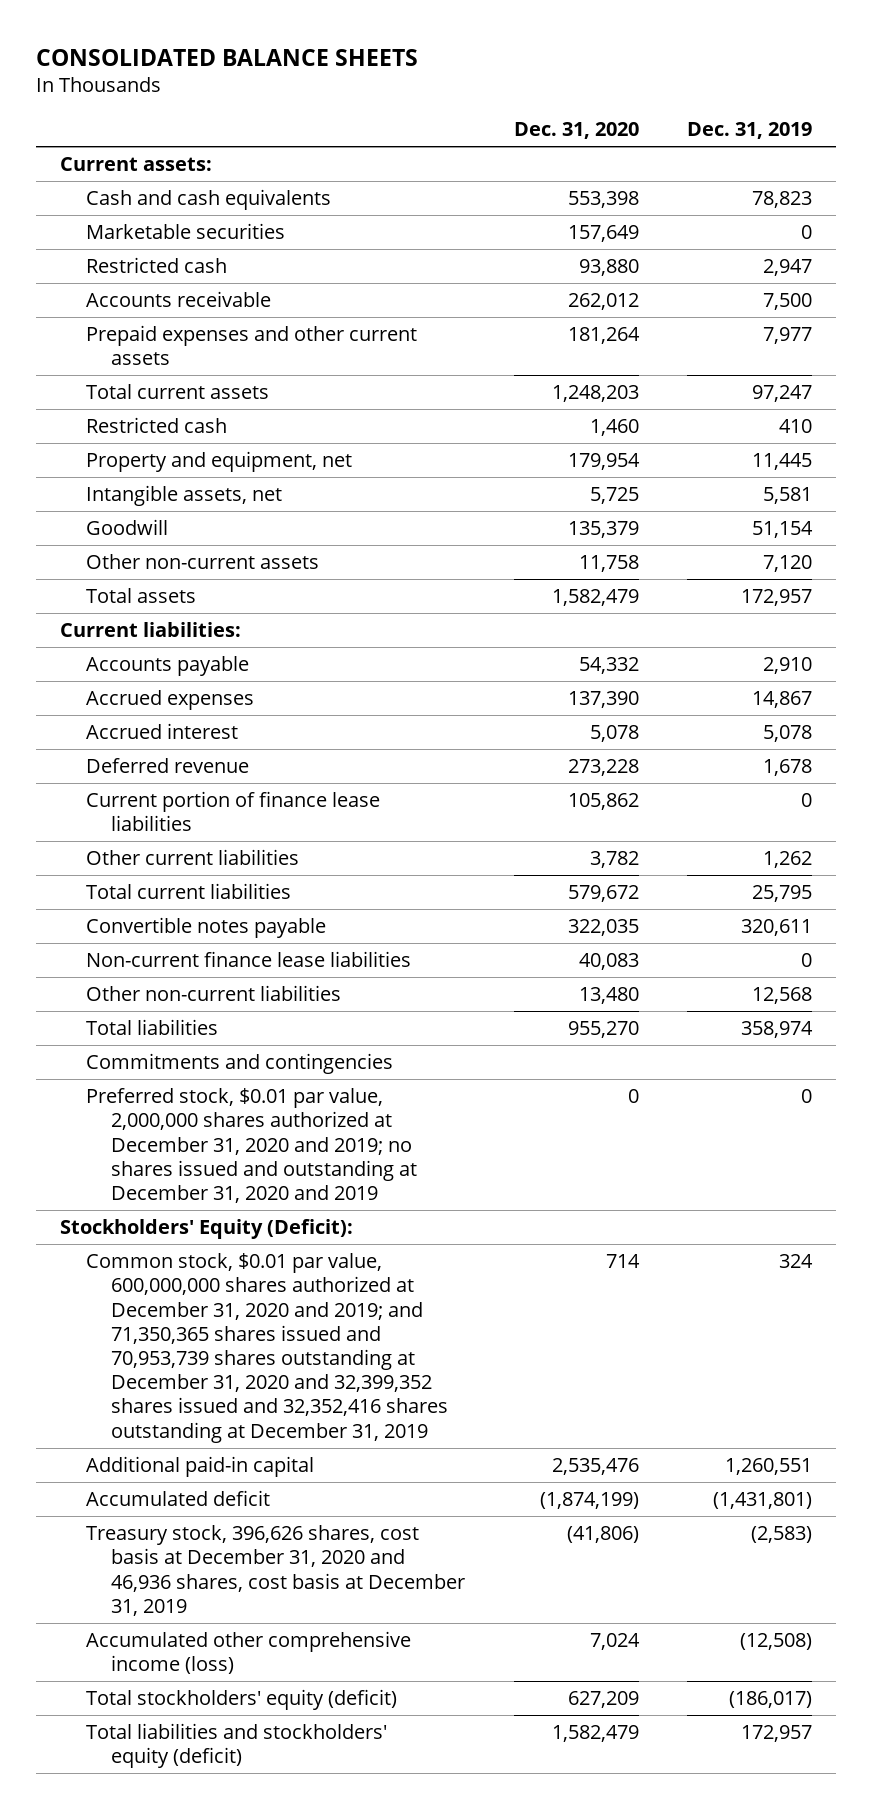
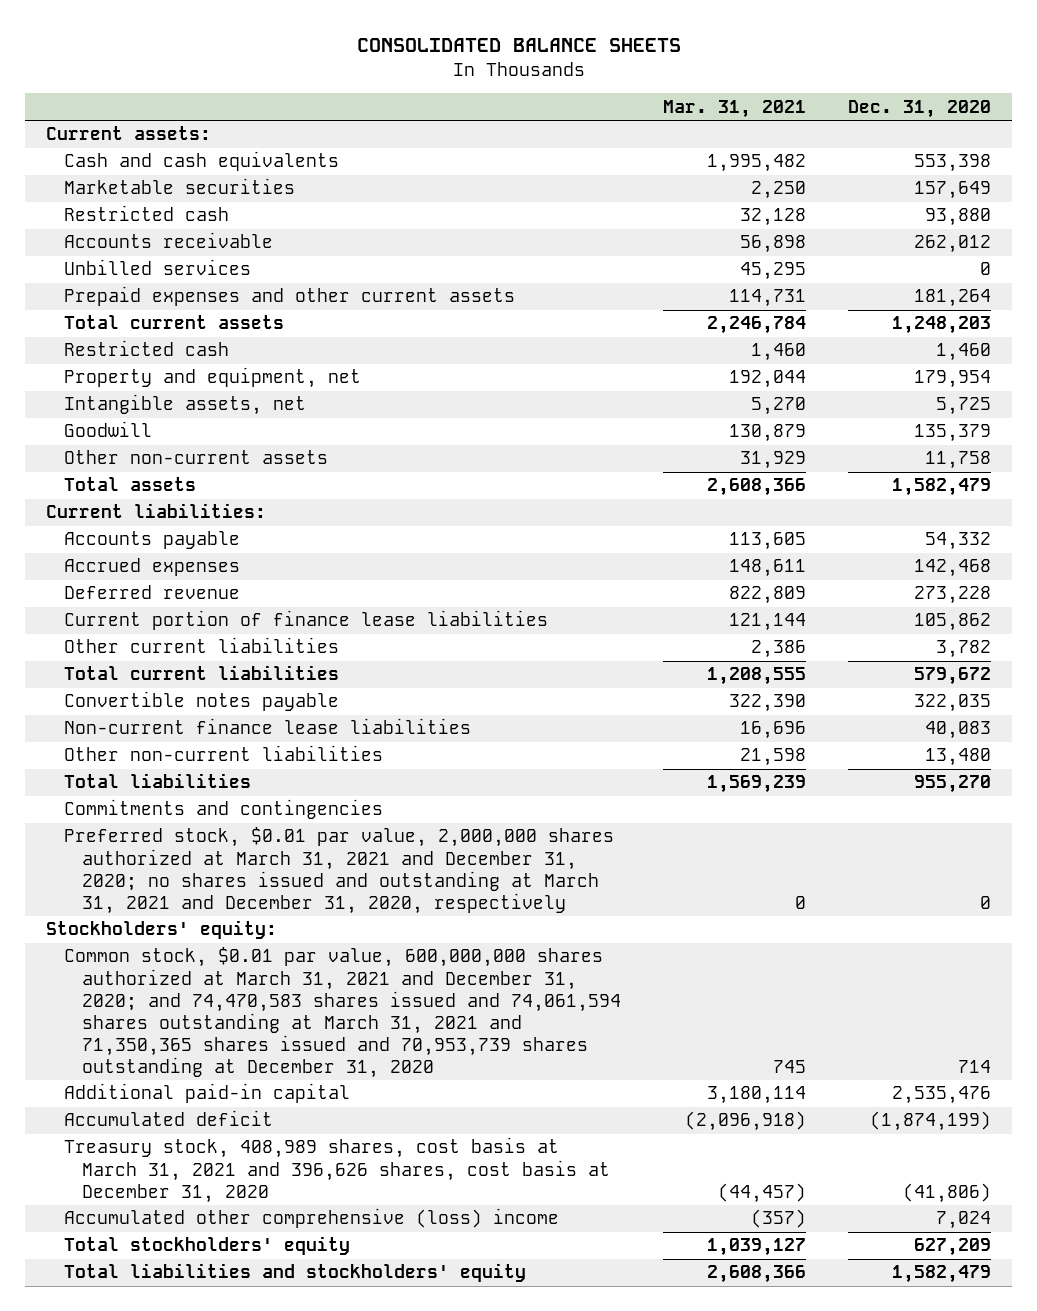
- | Dec. 31, 2020 | Dec. 31, 2019
+ | Mar. 31, 2021 | Dec. 31, 2020
+ Unbilled services | 45,295 | 0
- Accrued expenses | 137,390 | 14,867
- Accrued interest | 5,078 | 5,078
+ Accrued expenses | 148,611 | 142,468
- Preferred stock, $0.01 par value, 2,000,000 shares authorized at December 31, 2020 and 2019; no shares issued and outstanding at December 31, 2020 and 2019 | 0 | 0
- Stockholders' Equity (Deficit):
- Common stock, $0.01 par value, 600,000,000 shares authorized at December 31, 2020 and 2019; and 71,350,365 shares issued and 70,953,739 shares outstanding at December 31, 2020 and 32,399,352 shares issued and 32,352,416 shares outstanding at December 31, 2019 | 714 | 324
+ Preferred stock, $0.01 par value, 2,000,000 shares authorized at March 31, 2021 and December 31, 2020; no shares issued and outstanding at March 31, 2021 and December 31, 2020, respectively | 0 | 0
+ Stockholders' equity:
+ Common stock, $0.01 par value, 600,000,000 shares authorized at March 31, 2021 and December 31, 2020; and 74,470,583 shares issued and 74,061,594 shares outstanding at March 31, 2021 and 71,350,365 shares issued and 70,953,739 shares outstanding at December 31, 2020 | 745 | 714
- Treasury stock, 396,626 shares, cost basis at December 31, 2020 and 46,936 shares, cost basis at December 31, 2019 | (41,806) | (2,583)
- Accumulated other comprehensive income (loss) | 7,024 | (12,508)
- Total stockholders' equity (deficit) | 627,209 | (186,017)
- Total liabilities and stockholders' equity (deficit) | 1,582,479 | 172,957
+ Treasury stock, 408,989 shares, cost basis at March 31, 2021 and 396,626 shares, cost basis at December 31, 2020 | (44,457) | (41,806)
+ Accumulated other comprehensive (loss) income | (357) | 7,024
+ Total stockholders' equity | 1,039,127 | 627,209
+ Total liabilities and stockholders' equity | 2,608,366 | 1,582,479

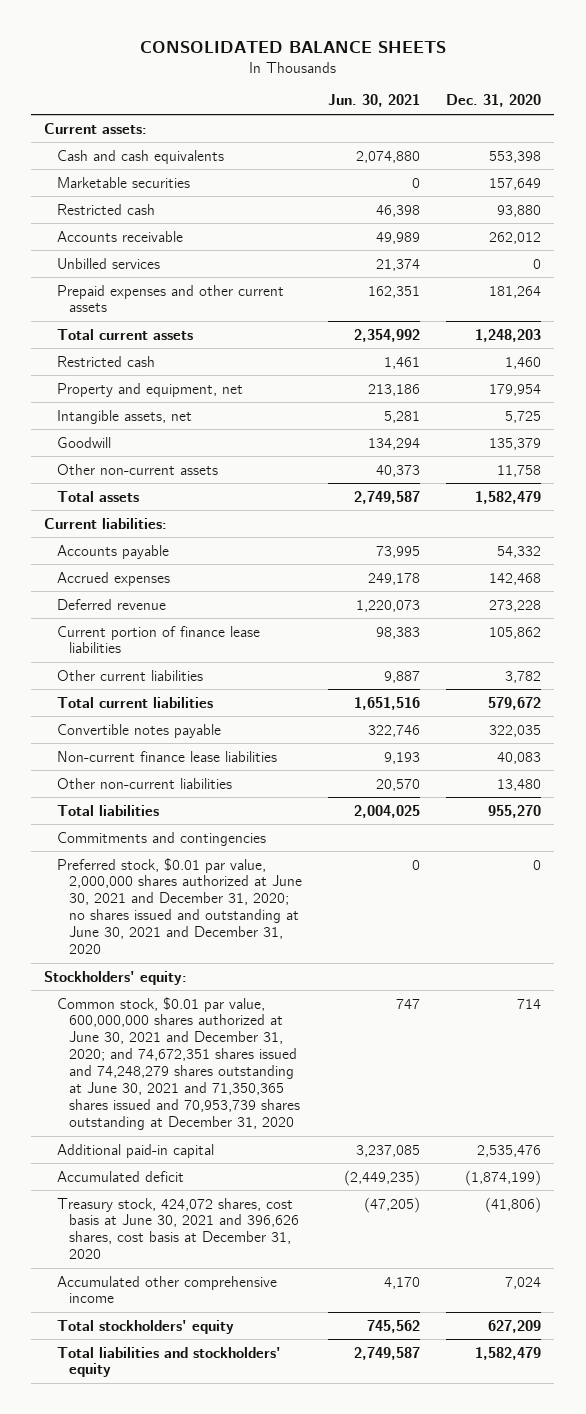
- | Mar. 31, 2021 | Dec. 31, 2020
+ | Jun. 30, 2021 | Dec. 31, 2020
- Preferred stock, $0.01 par value, 2,000,000 shares authorized at March 31, 2021 and December 31, 2020; no shares issued and outstanding at March 31, 2021 and December 31, 2020, respectively | 0 | 0
+ Preferred stock, $0.01 par value, 2,000,000 shares authorized at June 30, 2021 and December 31, 2020; no shares issued and outstanding at June 30, 2021 and December 31, 2020 | 0 | 0
- Common stock, $0.01 par value, 600,000,000 shares authorized at March 31, 2021 and December 31, 2020; and 74,470,583 shares issued and 74,061,594 shares outstanding at March 31, 2021 and 71,350,365 shares issued and 70,953,739 shares outstanding at December 31, 2020 | 745 | 714
+ Common stock, $0.01 par value, 600,000,000 shares authorized at June 30, 2021 and December 31, 2020; and 74,672,351 shares issued and 74,248,279 shares outstanding at June 30, 2021 and 71,350,365 shares issued and 70,953,739 shares outstanding at December 31, 2020 | 747 | 714
- Treasury stock, 408,989 shares, cost basis at March 31, 2021 and 396,626 shares, cost basis at December 31, 2020 | (44,457) | (41,806)
- Accumulated other comprehensive (loss) income | (357) | 7,024
+ Treasury stock, 424,072 shares, cost basis at June 30, 2021 and 396,626 shares, cost basis at December 31, 2020 | (47,205) | (41,806)
+ Accumulated other comprehensive income | 4,170 | 7,024

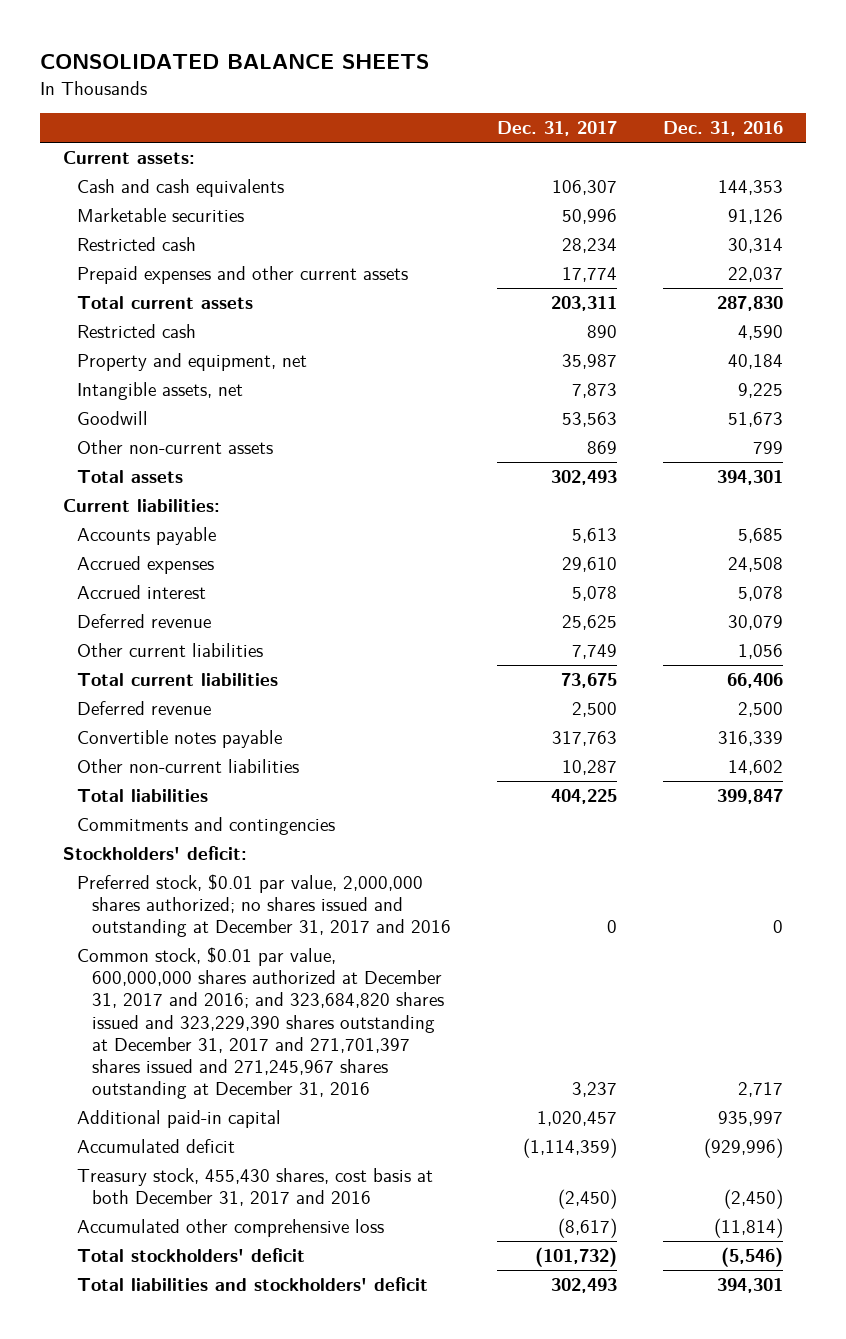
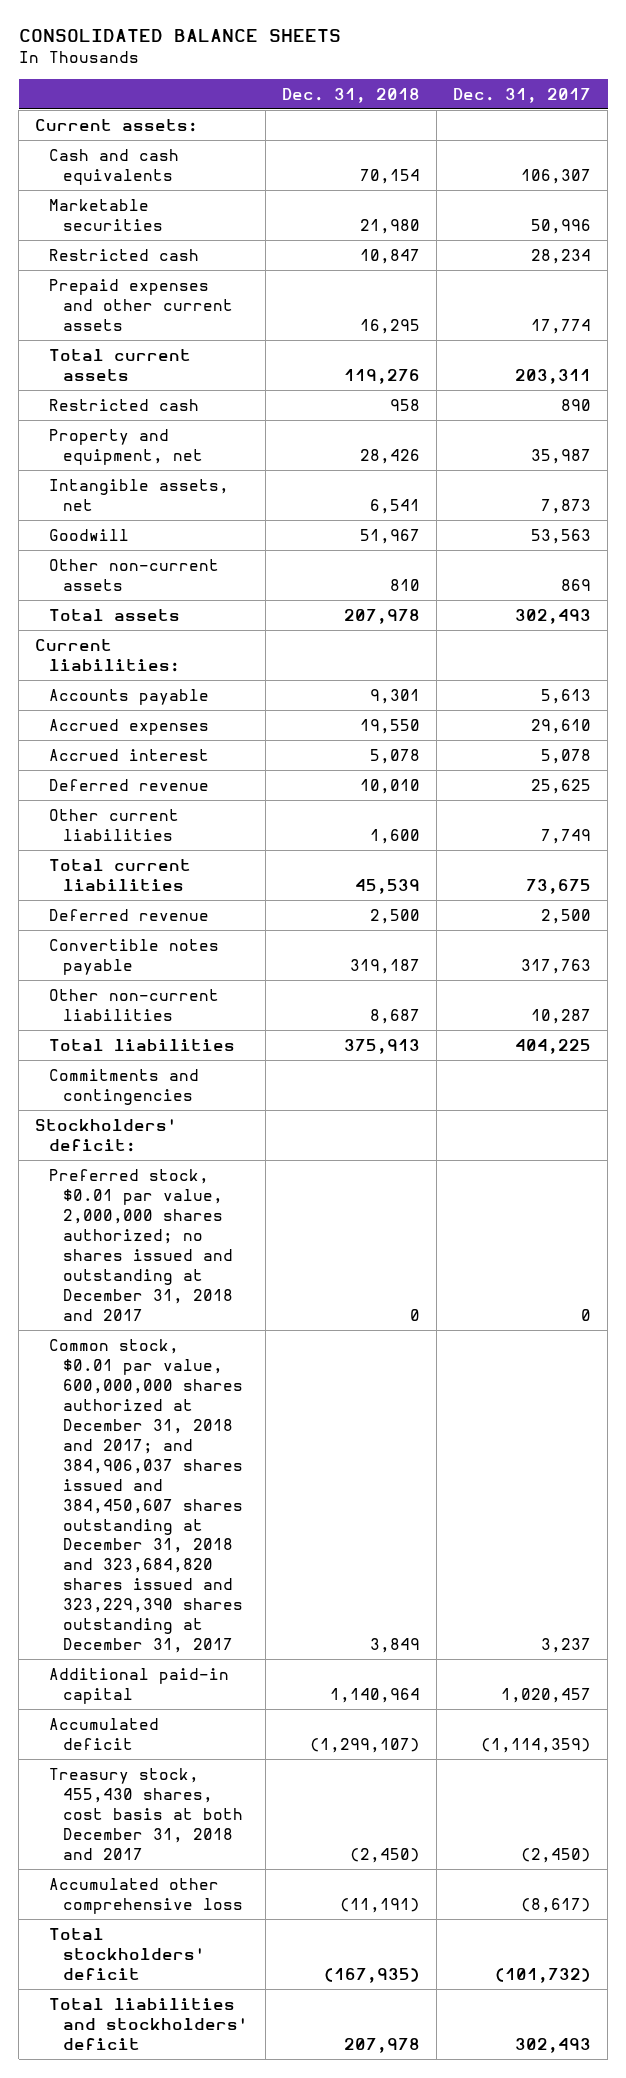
- | Dec. 31, 2017 | Dec. 31, 2016
+ | Dec. 31, 2018 | Dec. 31, 2017
- Preferred stock, $0.01 par value, 2,000,000 shares authorized; no shares issued and outstanding at December 31, 2017 and 2016 | 0 | 0
- Common stock, $0.01 par value, 600,000,000 shares authorized at December 31, 2017 and 2016; and 323,684,820 shares issued and 323,229,390 shares outstanding at December 31, 2017 and 271,701,397 shares issued and 271,245,967 shares outstanding at December 31, 2016 | 3,237 | 2,717
+ Preferred stock, $0.01 par value, 2,000,000 shares authorized; no shares issued and outstanding at December 31, 2018 and 2017 | 0 | 0
+ Common stock, $0.01 par value, 600,000,000 shares authorized at December 31, 2018 and 2017; and 384,906,037 shares issued and 384,450,607 shares outstanding at December 31, 2018 and 323,684,820 shares issued and 323,229,390 shares outstanding at December 31, 2017 | 3,849 | 3,237
- Treasury stock, 455,430 shares, cost basis at both December 31, 2017 and 2016 | (2,450) | (2,450)
+ Treasury stock, 455,430 shares, cost basis at both December 31, 2018 and 2017 | (2,450) | (2,450)

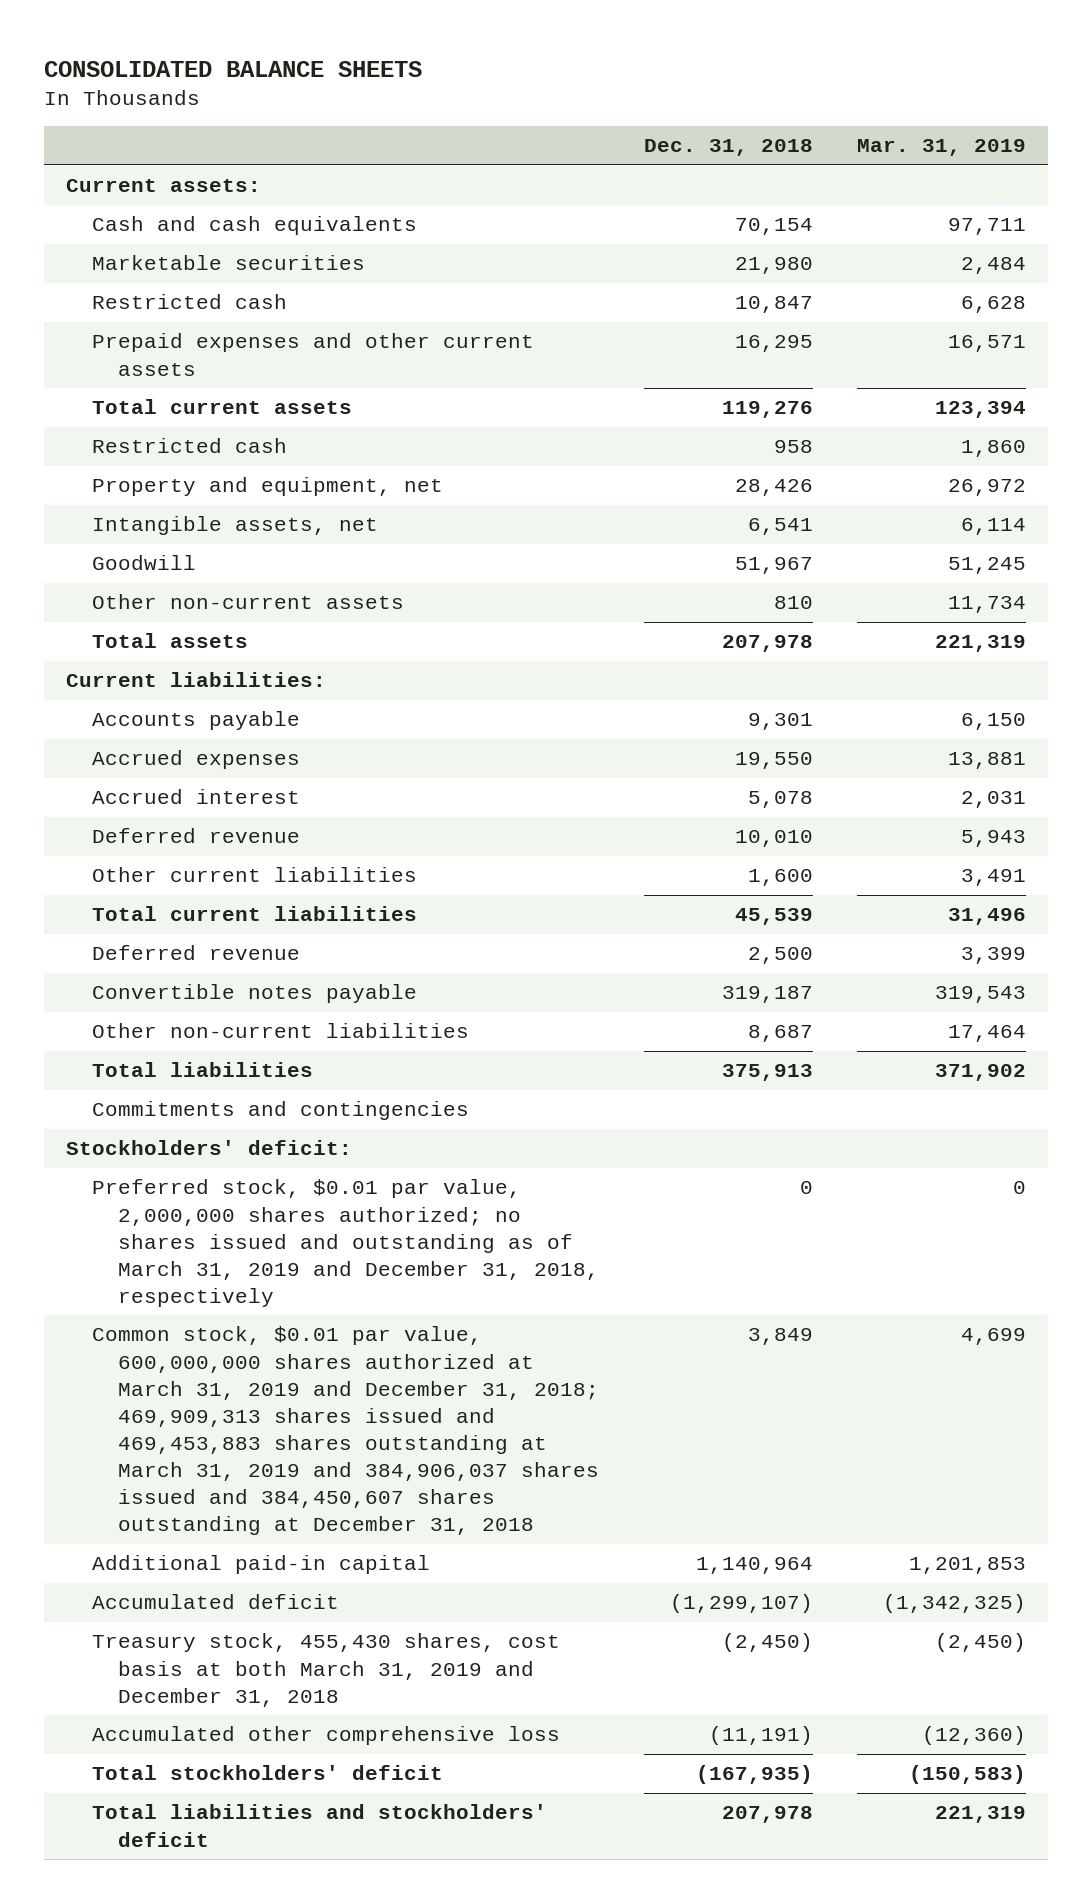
- | Dec. 31, 2018 | Dec. 31, 2017
+ | Dec. 31, 2018 | Mar. 31, 2019
- Preferred stock, $0.01 par value, 2,000,000 shares authorized; no shares issued and outstanding at December 31, 2018 and 2017 | 0 | 0
- Common stock, $0.01 par value, 600,000,000 shares authorized at December 31, 2018 and 2017; and 384,906,037 shares issued and 384,450,607 shares outstanding at December 31, 2018 and 323,684,820 shares issued and 323,229,390 shares outstanding at December 31, 2017 | 3,849 | 3,237
+ Preferred stock, $0.01 par value, 2,000,000 shares authorized; no shares issued and outstanding as of March 31, 2019 and December 31, 2018, respectively | 0 | 0
+ Common stock, $0.01 par value, 600,000,000 shares authorized at March 31, 2019 and December 31, 2018; 469,909,313 shares issued and 469,453,883 shares outstanding at March 31, 2019 and 384,906,037 shares issued and 384,450,607 shares outstanding at December 31, 2018 | 3,849 | 4,699
- Treasury stock, 455,430 shares, cost basis at both December 31, 2018 and 2017 | (2,450) | (2,450)
+ Treasury stock, 455,430 shares, cost basis at both March 31, 2019 and December 31, 2018 | (2,450) | (2,450)

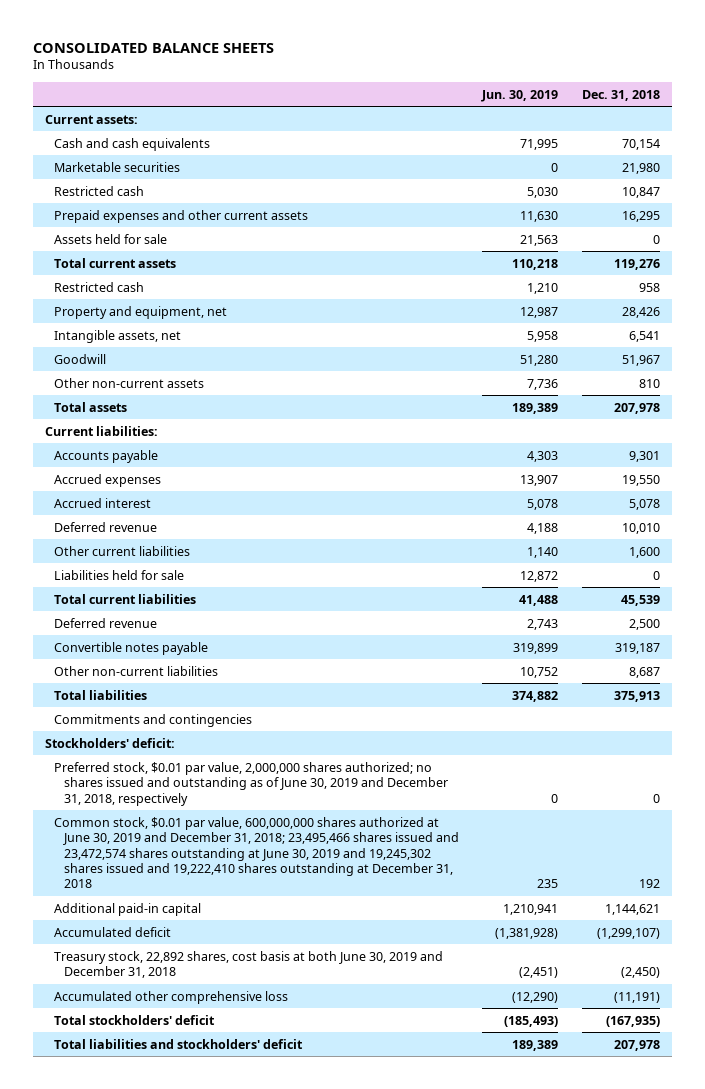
- | Dec. 31, 2018 | Mar. 31, 2019
+ | Jun. 30, 2019 | Dec. 31, 2018
+ Assets held for sale | 21,563 | 0
+ Liabilities held for sale | 12,872 | 0
- Preferred stock, $0.01 par value, 2,000,000 shares authorized; no shares issued and outstanding as of March 31, 2019 and December 31, 2018, respectively | 0 | 0
- Common stock, $0.01 par value, 600,000,000 shares authorized at March 31, 2019 and December 31, 2018; 469,909,313 shares issued and 469,453,883 shares outstanding at March 31, 2019 and 384,906,037 shares issued and 384,450,607 shares outstanding at December 31, 2018 | 3,849 | 4,699
- Additional paid-in capital | 1,140,964 | 1,201,853
+ Preferred stock, $0.01 par value, 2,000,000 shares authorized; no shares issued and outstanding as of June 30, 2019 and December 31, 2018, respectively | 0 | 0
+ Common stock, $0.01 par value, 600,000,000 shares authorized at June 30, 2019 and December 31, 2018; 23,495,466 shares issued and 23,472,574 shares outstanding at June 30, 2019 and 19,245,302 shares issued and 19,222,410 shares outstanding at December 31, 2018 | 235 | 192
+ Additional paid-in capital | 1,210,941 | 1,144,621
- Treasury stock, 455,430 shares, cost basis at both March 31, 2019 and December 31, 2018 | (2,450) | (2,450)
+ Treasury stock, 22,892 shares, cost basis at both June 30, 2019 and December 31, 2018 | (2,451) | (2,450)

